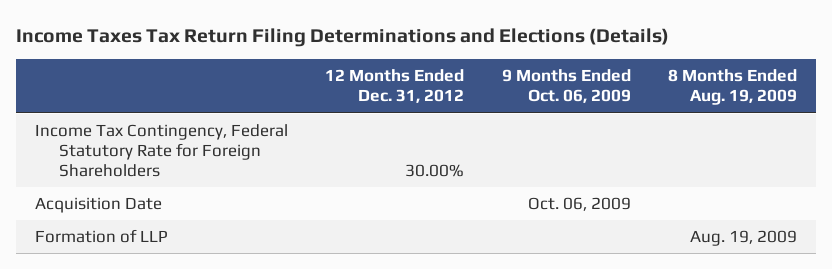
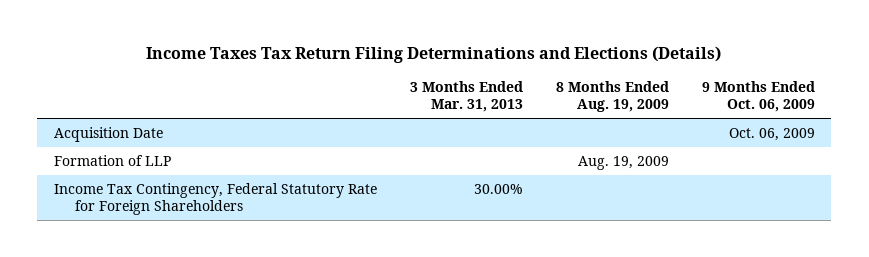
- | 12 Months Ended Dec. 31, 2012 | 9 Months Ended Oct. 06, 2009 | 8 Months Ended Aug. 19, 2009
+ | 3 Months Ended Mar. 31, 2013 | 8 Months Ended Aug. 19, 2009 | 9 Months Ended Oct. 06, 2009
moved down: Income Tax Contingency, Federal Statutory Rate for Foreign Shareholders | 30.00% | |

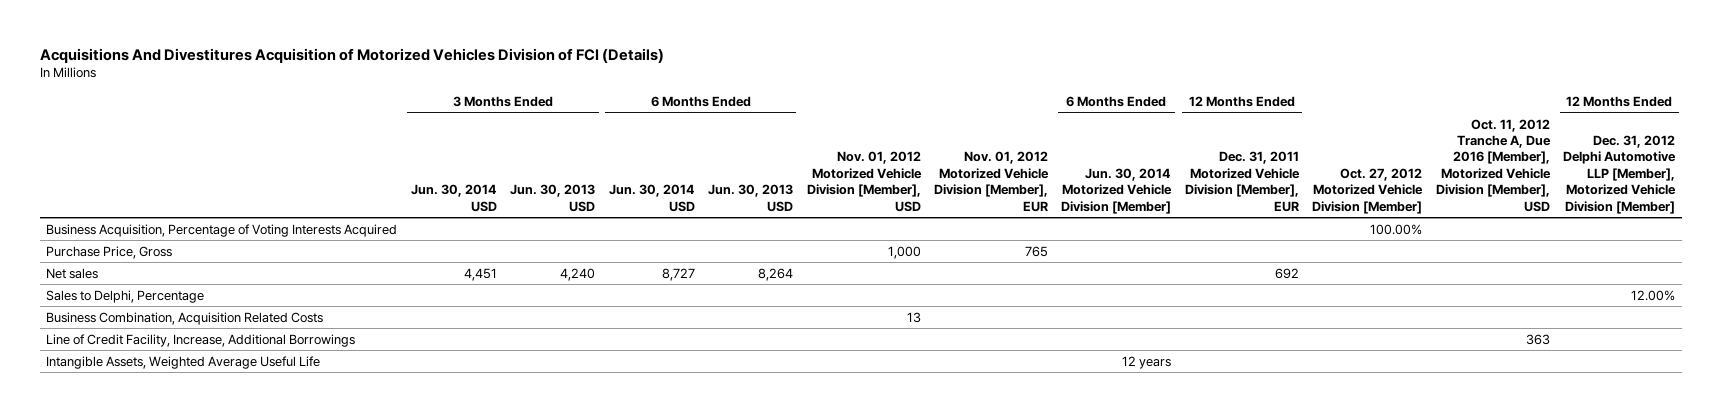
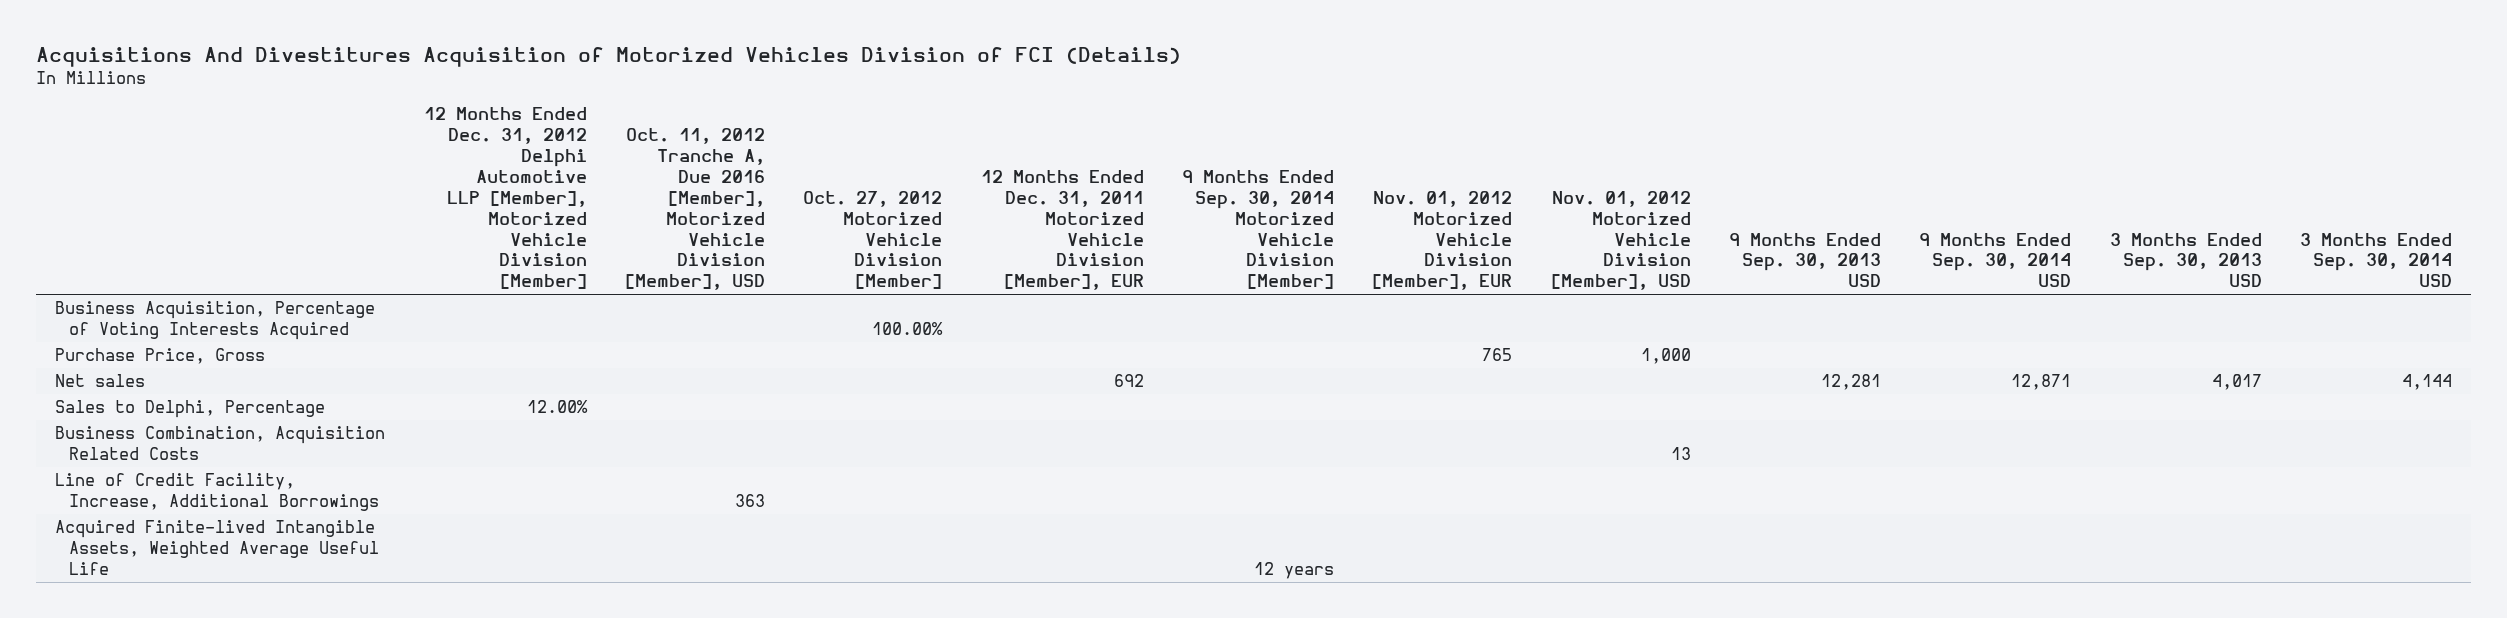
- | 3 Months Ended Jun. 30, 2014 USD | 3 Months Ended Jun. 30, 2013 USD | 6 Months Ended Jun. 30, 2014 USD | 6 Months Ended Jun. 30, 2013 USD | Nov. 01, 2012 Motorized Vehicle Division [Member], USD | Nov. 01, 2012 Motorized Vehicle Division [Member], EUR | 6 Months Ended Jun. 30, 2014 Motorized Vehicle Division [Member] | 12 Months Ended Dec. 31, 2011 Motorized Vehicle Division [Member], EUR | Oct. 27, 2012 Motorized Vehicle Division [Member] | Oct. 11, 2012 Tranche A, Due 2016 [Member], Motorized Vehicle Division [Member], USD | 12 Months Ended Dec. 31, 2012 Delphi Automotive LLP [Member], Motorized Vehicle Division [Member]
+ | 12 Months Ended Dec. 31, 2012 Delphi Automotive LLP [Member], Motorized Vehicle Division [Member] | Oct. 11, 2012 Tranche A, Due 2016 [Member], Motorized Vehicle Division [Member], USD | Oct. 27, 2012 Motorized Vehicle Division [Member] | 12 Months Ended Dec. 31, 2011 Motorized Vehicle Division [Member], EUR | 9 Months Ended Sep. 30, 2014 Motorized Vehicle Division [Member] | Nov. 01, 2012 Motorized Vehicle Division [Member], EUR | Nov. 01, 2012 Motorized Vehicle Division [Member], USD | 9 Months Ended Sep. 30, 2013 USD | 9 Months Ended Sep. 30, 2014 USD | 3 Months Ended Sep. 30, 2013 USD | 3 Months Ended Sep. 30, 2014 USD
- Intangible Assets, Weighted Average Useful Life | | | | | | | 12 years | | | |
+ Acquired Finite-lived Intangible Assets, Weighted Average Useful Life | | | | | 12 years | | | | | |

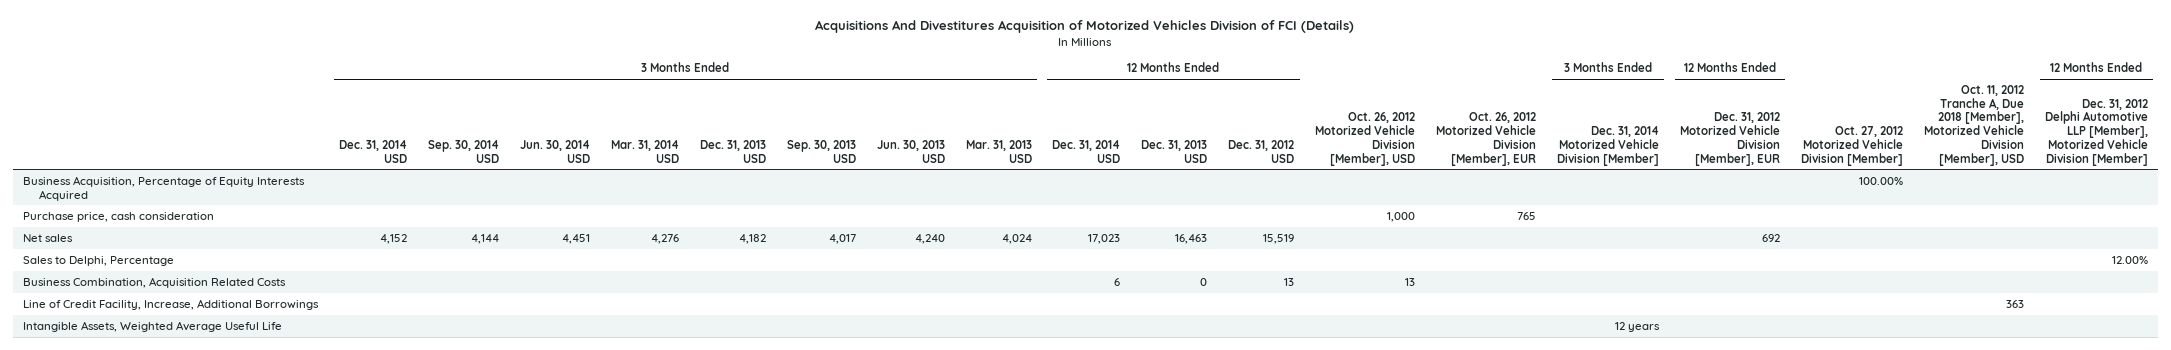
- | 12 Months Ended Dec. 31, 2012 Delphi Automotive LLP [Member], Motorized Vehicle Division [Member] | Oct. 11, 2012 Tranche A, Due 2016 [Member], Motorized Vehicle Division [Member], USD | Oct. 27, 2012 Motorized Vehicle Division [Member] | 12 Months Ended Dec. 31, 2011 Motorized Vehicle Division [Member], EUR | 9 Months Ended Sep. 30, 2014 Motorized Vehicle Division [Member] | Nov. 01, 2012 Motorized Vehicle Division [Member], EUR | Nov. 01, 2012 Motorized Vehicle Division [Member], USD | 9 Months Ended Sep. 30, 2013 USD | 9 Months Ended Sep. 30, 2014 USD | 3 Months Ended Sep. 30, 2013 USD | 3 Months Ended Sep. 30, 2014 USD
+ | 3 Months Ended Dec. 31, 2014 USD | 3 Months Ended Sep. 30, 2014 USD | 3 Months Ended Jun. 30, 2014 USD | 3 Months Ended Mar. 31, 2014 USD | 3 Months Ended Dec. 31, 2013 USD | 3 Months Ended Sep. 30, 2013 USD | 3 Months Ended Jun. 30, 2013 USD | 3 Months Ended Mar. 31, 2013 USD | 12 Months Ended Dec. 31, 2014 USD | 12 Months Ended Dec. 31, 2013 USD | 12 Months Ended Dec. 31, 2012 USD | Oct. 26, 2012 Motorized Vehicle Division [Member], USD | Oct. 26, 2012 Motorized Vehicle Division [Member], EUR | 3 Months Ended Dec. 31, 2014 Motorized Vehicle Division [Member] | 12 Months Ended Dec. 31, 2012 Motorized Vehicle Division [Member], EUR | Oct. 27, 2012 Motorized Vehicle Division [Member] | Oct. 11, 2012 Tranche A, Due 2018 [Member], Motorized Vehicle Division [Member], USD | 12 Months Ended Dec. 31, 2012 Delphi Automotive LLP [Member], Motorized Vehicle Division [Member]
- Business Acquisition, Percentage of Voting Interests Acquired | | | 100.00% | | | | | | | |
- Purchase Price, Gross | | | | | | 765 | 1,000 | | | |
+ Business Acquisition, Percentage of Equity Interests Acquired | | | | | | | | | | | | | | | | 100.00% | |
+ Purchase price, cash consideration | | | | | | | | | | | | 1,000 | 765 | | | | |
- Acquired Finite-lived Intangible Assets, Weighted Average Useful Life | | | | | 12 years | | | | | |
+ Intangible Assets, Weighted Average Useful Life | | | | | | | | | | | | | | 12 years | | | |

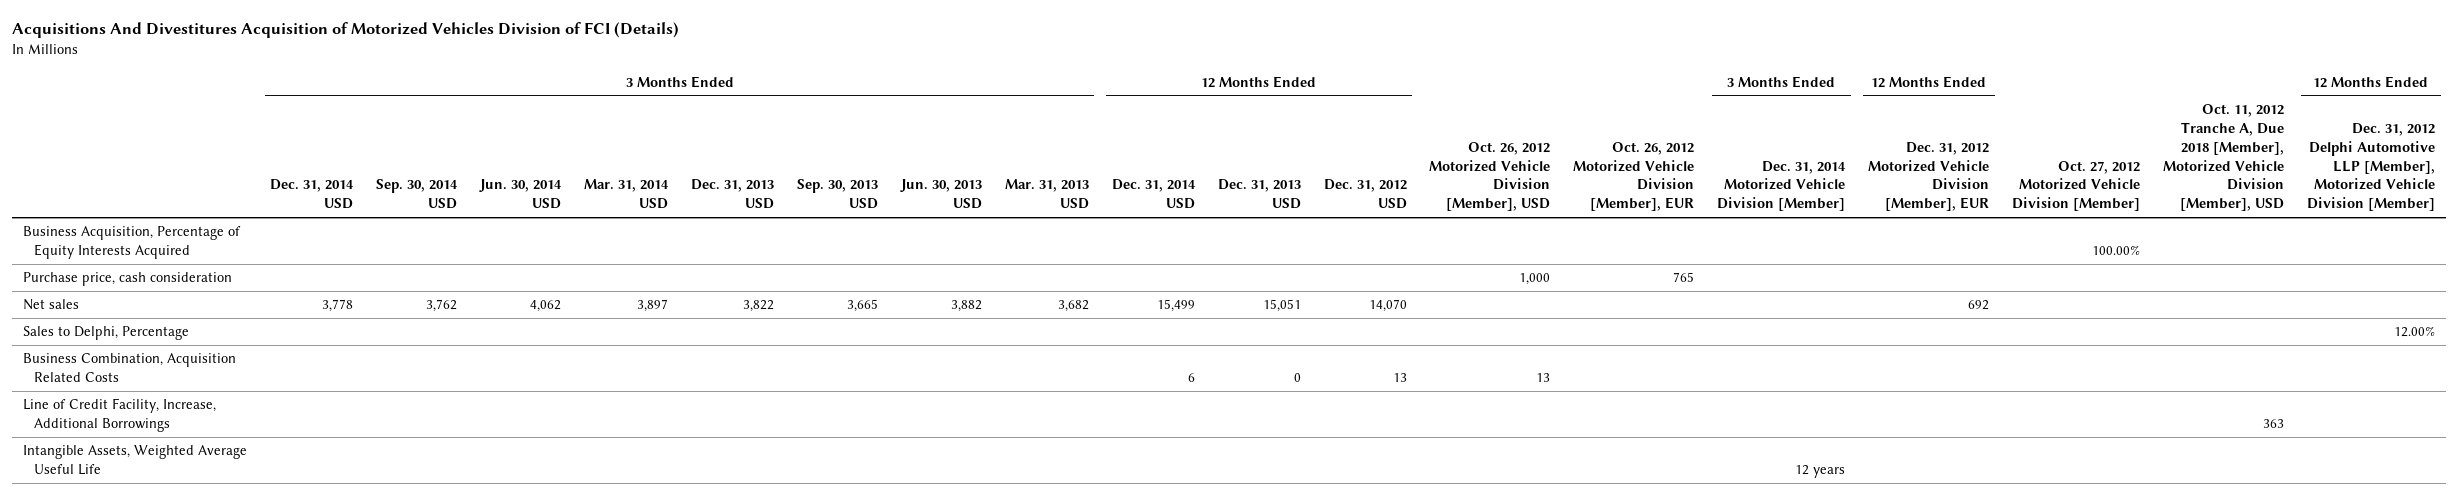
- Net sales | 4,152 | 4,144 | 4,451 | 4,276 | 4,182 | 4,017 | 4,240 | 4,024 | 17,023 | 16,463 | 15,519 | | | | 692 | | |
+ Net sales | 3,778 | 3,762 | 4,062 | 3,897 | 3,822 | 3,665 | 3,882 | 3,682 | 15,499 | 15,051 | 14,070 | | | | 692 | | |

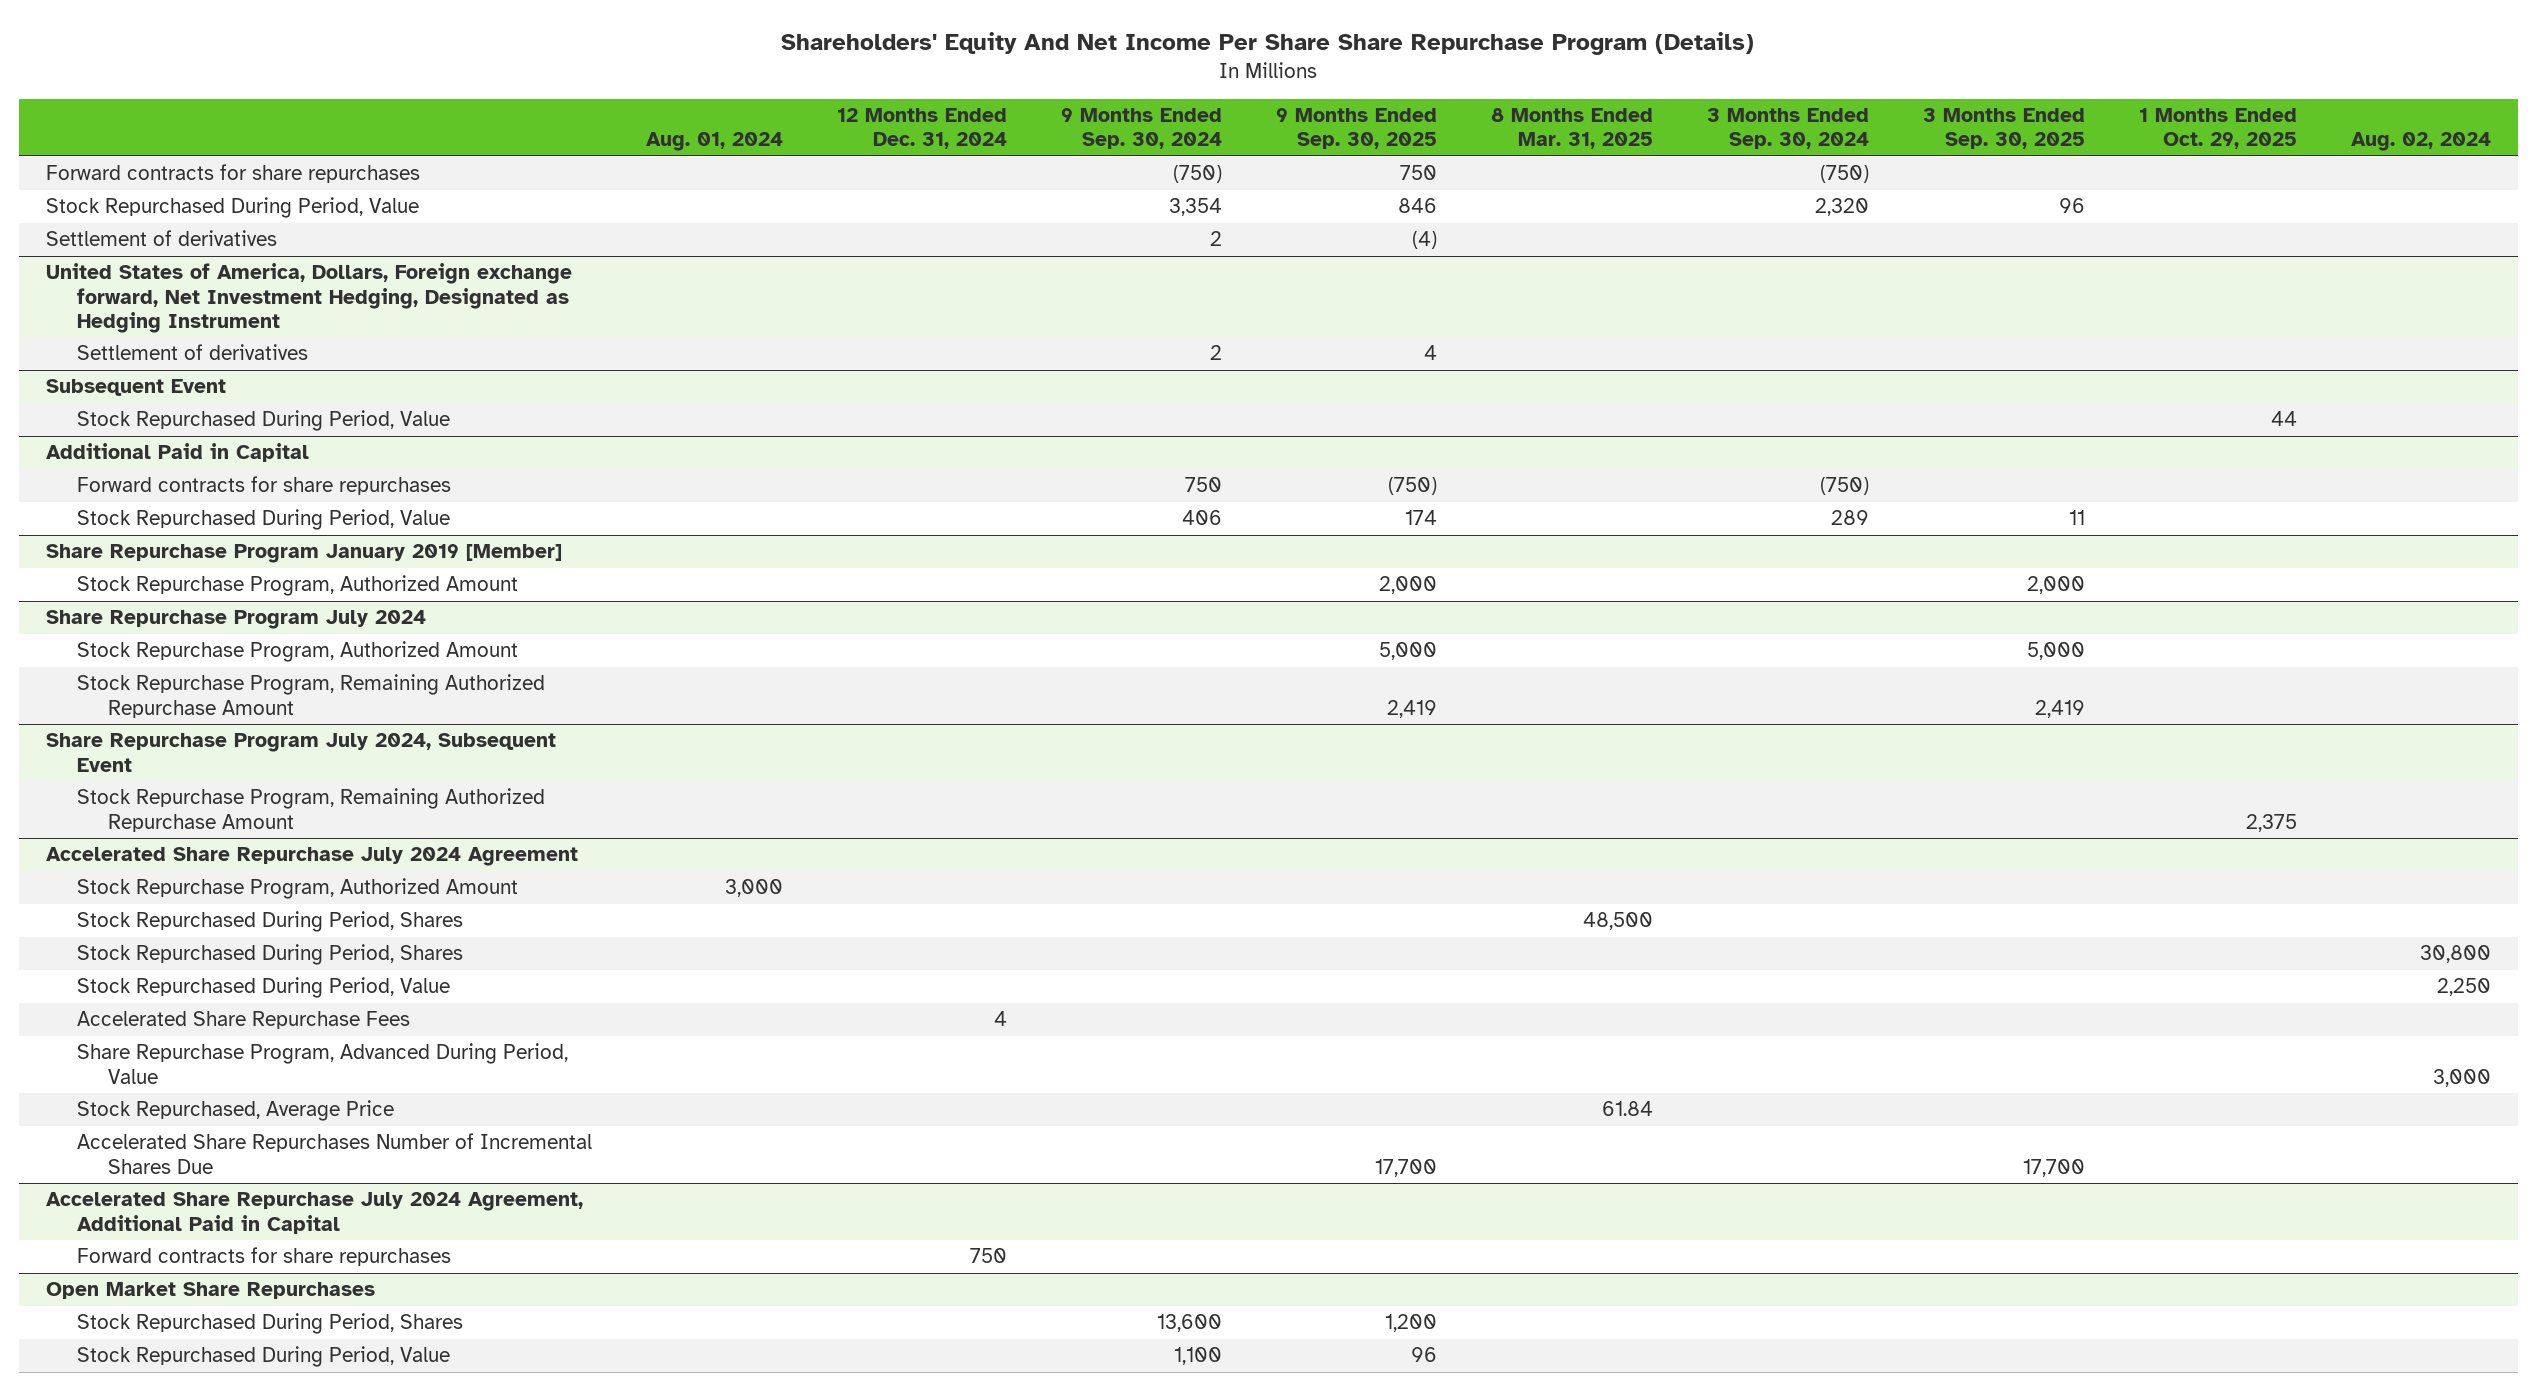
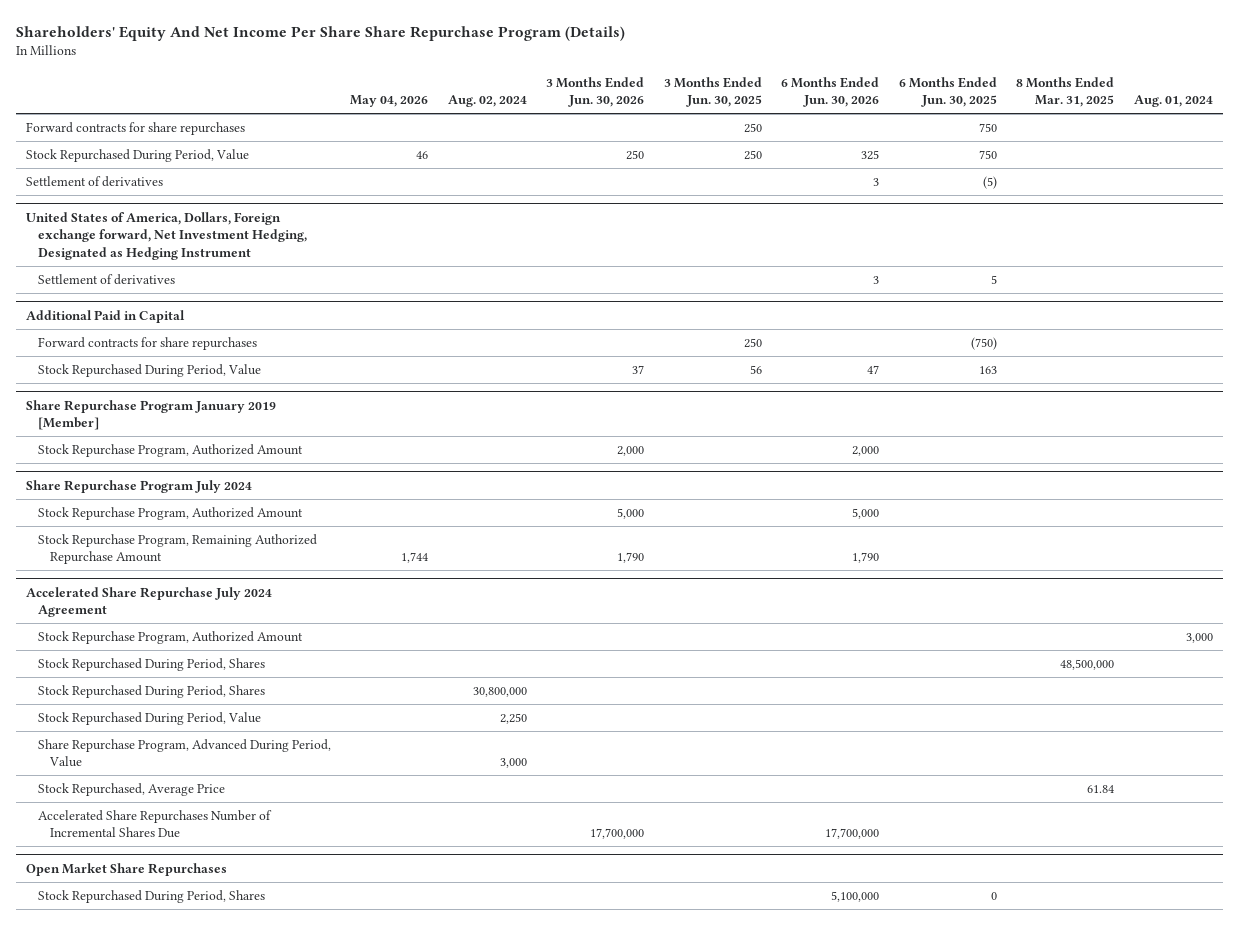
- | Aug. 01, 2024 | 12 Months Ended Dec. 31, 2024 | 9 Months Ended Sep. 30, 2024 | 9 Months Ended Sep. 30, 2025 | 8 Months Ended Mar. 31, 2025 | 3 Months Ended Sep. 30, 2024 | 3 Months Ended Sep. 30, 2025 | 1 Months Ended Oct. 29, 2025 | Aug. 02, 2024
+ | May 04, 2026 | Aug. 02, 2024 | 3 Months Ended Jun. 30, 2026 | 3 Months Ended Jun. 30, 2025 | 6 Months Ended Jun. 30, 2026 | 6 Months Ended Jun. 30, 2025 | 8 Months Ended Mar. 31, 2025 | Aug. 01, 2024
- Subsequent Event
- Stock Repurchased During Period, Value | | | | | | | | 44 |
- Share Repurchase Program July 2024, Subsequent Event
- Stock Repurchase Program, Remaining Authorized Repurchase Amount | | | | | | | | 2,375 |
@ Accelerated Share Repurchase July 2024 Agreement
- Stock Repurchased During Period, Shares | | | | | 48,500 | | | |
- Stock Repurchased During Period, Shares | | | | | | | | | 30,800
+ Stock Repurchased During Period, Shares | | | | | | | 48,500,000 |
+ Stock Repurchased During Period, Shares | | 30,800,000 | | | | | |
- Accelerated Share Repurchase Fees | | 4 | | | | | | |
- Accelerated Share Repurchase July 2024 Agreement, Additional Paid in Capital
- Forward contracts for share repurchases | | 750 | | | | | | |
@ Open Market Share Repurchases
- Stock Repurchased During Period, Value | | | 1,100 | 96 | | | | |

